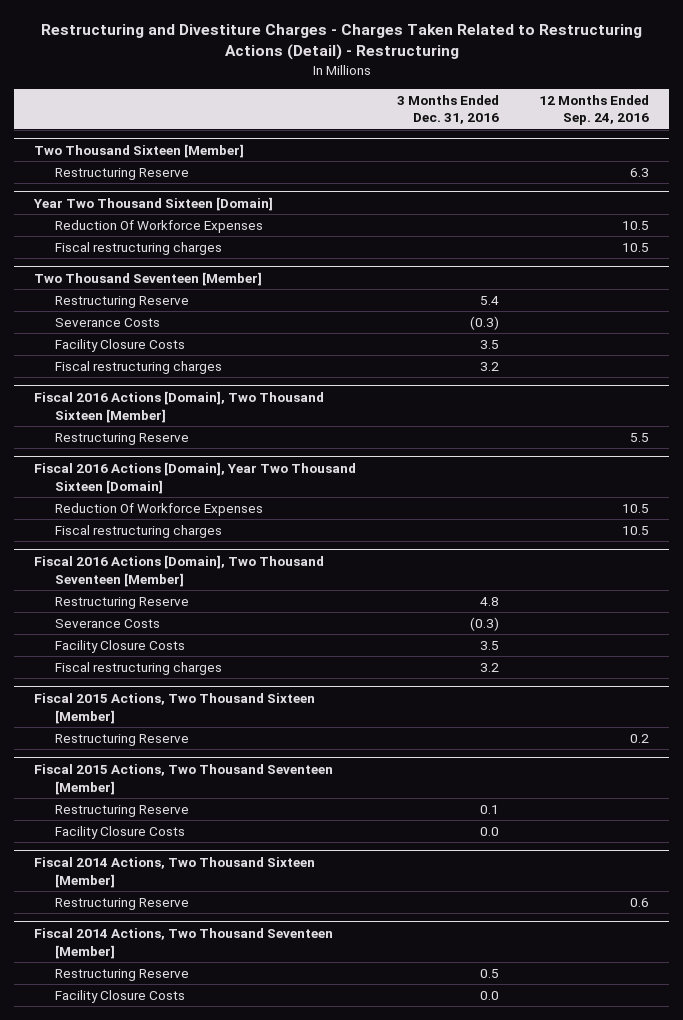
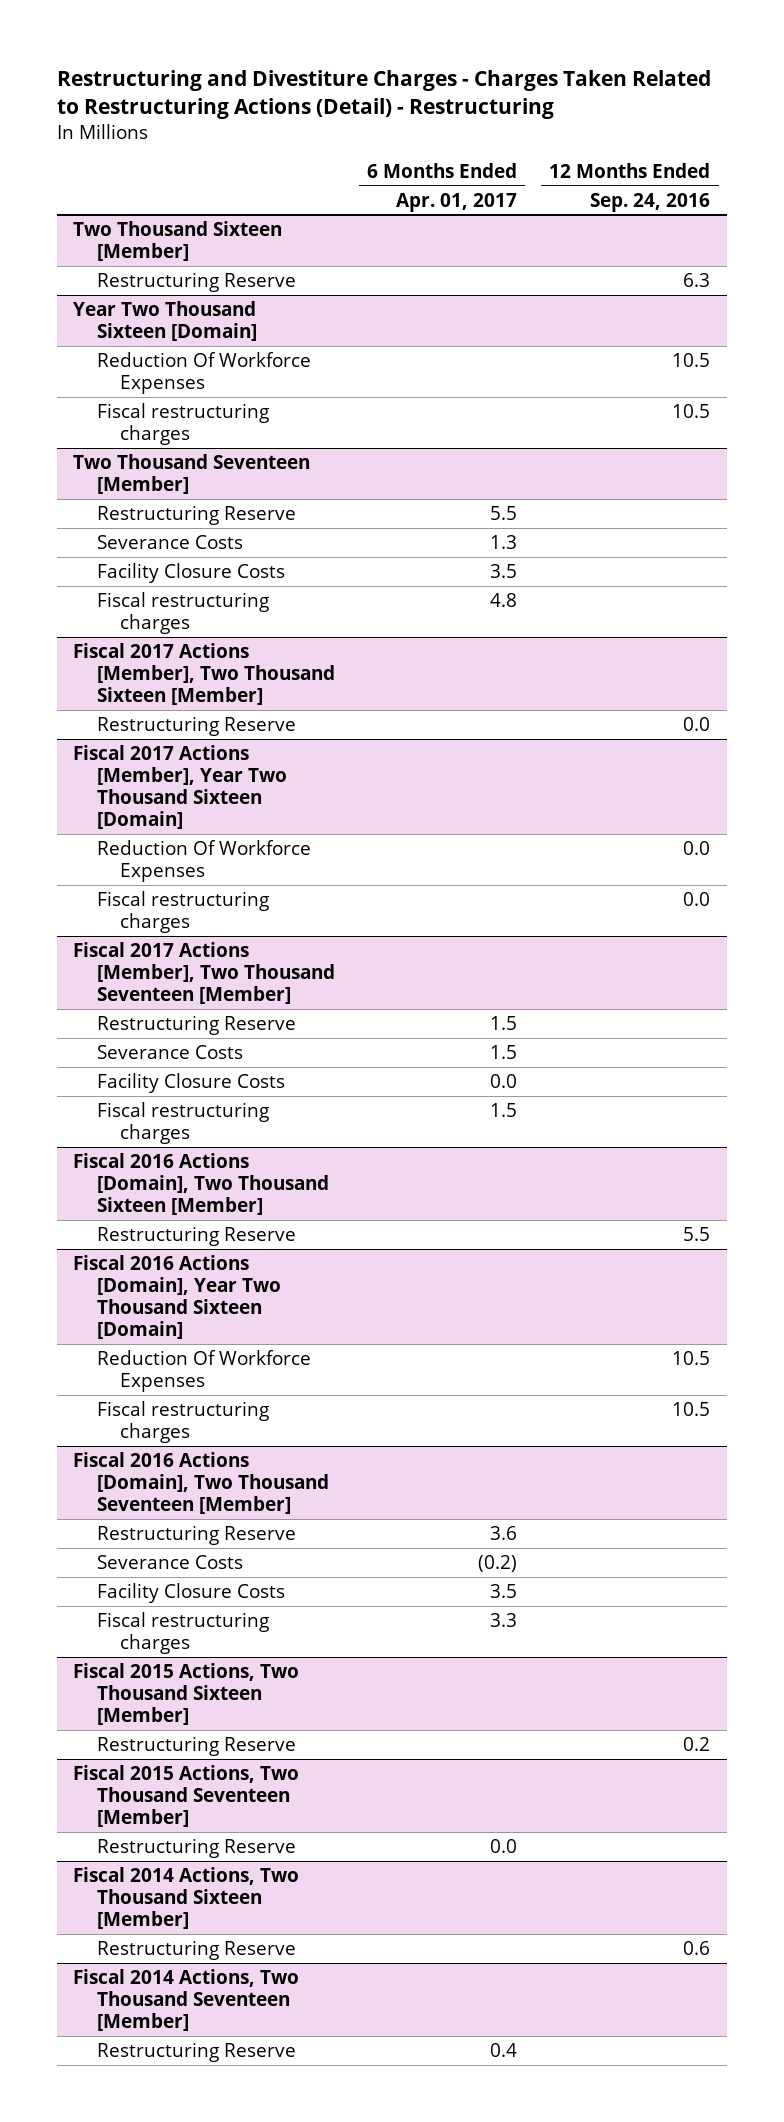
- | 3 Months Ended Dec. 31, 2016 | 12 Months Ended Sep. 24, 2016
+ | 6 Months Ended Apr. 01, 2017 | 12 Months Ended Sep. 24, 2016
+ Fiscal 2017 Actions [Member], Two Thousand Sixteen [Member]
+ Restructuring Reserve | | 0.0
+ Fiscal 2017 Actions [Member], Year Two Thousand Sixteen [Domain]
+ Reduction Of Workforce Expenses | | 0.0
+ Fiscal restructuring charges | | 0.0
+ Fiscal 2017 Actions [Member], Two Thousand Seventeen [Member]
+ Restructuring Reserve | 1.5 |
+ Severance Costs | 1.5 |
+ Facility Closure Costs | 0.0 |
+ Fiscal restructuring charges | 1.5 |
@ Fiscal 2015 Actions, Two Thousand Seventeen [Member]
- Facility Closure Costs | 0.0 |
@ Fiscal 2014 Actions, Two Thousand Seventeen [Member]
- Facility Closure Costs | 0.0 |

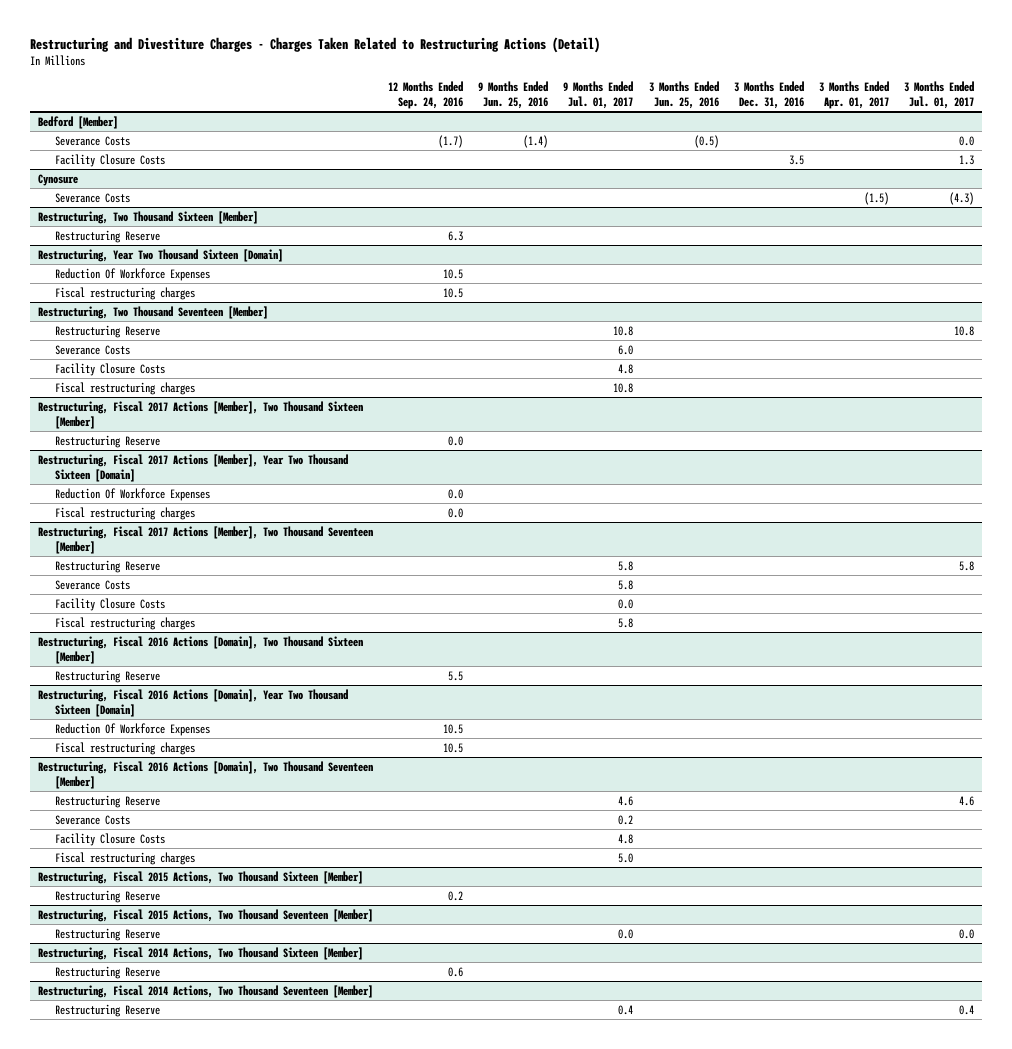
- Restructuring and Divestiture Charges - Charges Taken Related to Restructuring Actions (Detail) - Restructuring
+ Restructuring and Divestiture Charges - Charges Taken Related to Restructuring Actions (Detail)
- | 6 Months Ended Apr. 01, 2017 | 12 Months Ended Sep. 24, 2016
+ | 12 Months Ended Sep. 24, 2016 | 9 Months Ended Jun. 25, 2016 | 9 Months Ended Jul. 01, 2017 | 3 Months Ended Jun. 25, 2016 | 3 Months Ended Dec. 31, 2016 | 3 Months Ended Apr. 01, 2017 | 3 Months Ended Jul. 01, 2017
- Two Thousand Sixteen [Member]
+ Bedford [Member]
+ Severance Costs | (1.7) | (1.4) | | (0.5) | | | 0.0
+ Facility Closure Costs | | | | | 3.5 | | 1.3
+ Cynosure
+ Severance Costs | | | | | | (1.5) | (4.3)
+ Restructuring, Two Thousand Sixteen [Member]
- Year Two Thousand Sixteen [Domain]
+ Restructuring, Year Two Thousand Sixteen [Domain]
- Two Thousand Seventeen [Member]
+ Restructuring, Two Thousand Seventeen [Member]
- Fiscal 2017 Actions [Member], Two Thousand Sixteen [Member]
+ Restructuring, Fiscal 2017 Actions [Member], Two Thousand Sixteen [Member]
- Fiscal 2017 Actions [Member], Year Two Thousand Sixteen [Domain]
+ Restructuring, Fiscal 2017 Actions [Member], Year Two Thousand Sixteen [Domain]
- Fiscal 2017 Actions [Member], Two Thousand Seventeen [Member]
+ Restructuring, Fiscal 2017 Actions [Member], Two Thousand Seventeen [Member]
- Fiscal 2016 Actions [Domain], Two Thousand Sixteen [Member]
+ Restructuring, Fiscal 2016 Actions [Domain], Two Thousand Sixteen [Member]
- Fiscal 2016 Actions [Domain], Year Two Thousand Sixteen [Domain]
+ Restructuring, Fiscal 2016 Actions [Domain], Year Two Thousand Sixteen [Domain]
- Fiscal 2016 Actions [Domain], Two Thousand Seventeen [Member]
+ Restructuring, Fiscal 2016 Actions [Domain], Two Thousand Seventeen [Member]
- Fiscal 2015 Actions, Two Thousand Sixteen [Member]
+ Restructuring, Fiscal 2015 Actions, Two Thousand Sixteen [Member]
- Fiscal 2015 Actions, Two Thousand Seventeen [Member]
+ Restructuring, Fiscal 2015 Actions, Two Thousand Seventeen [Member]
- Fiscal 2014 Actions, Two Thousand Sixteen [Member]
+ Restructuring, Fiscal 2014 Actions, Two Thousand Sixteen [Member]
- Fiscal 2014 Actions, Two Thousand Seventeen [Member]
+ Restructuring, Fiscal 2014 Actions, Two Thousand Seventeen [Member]

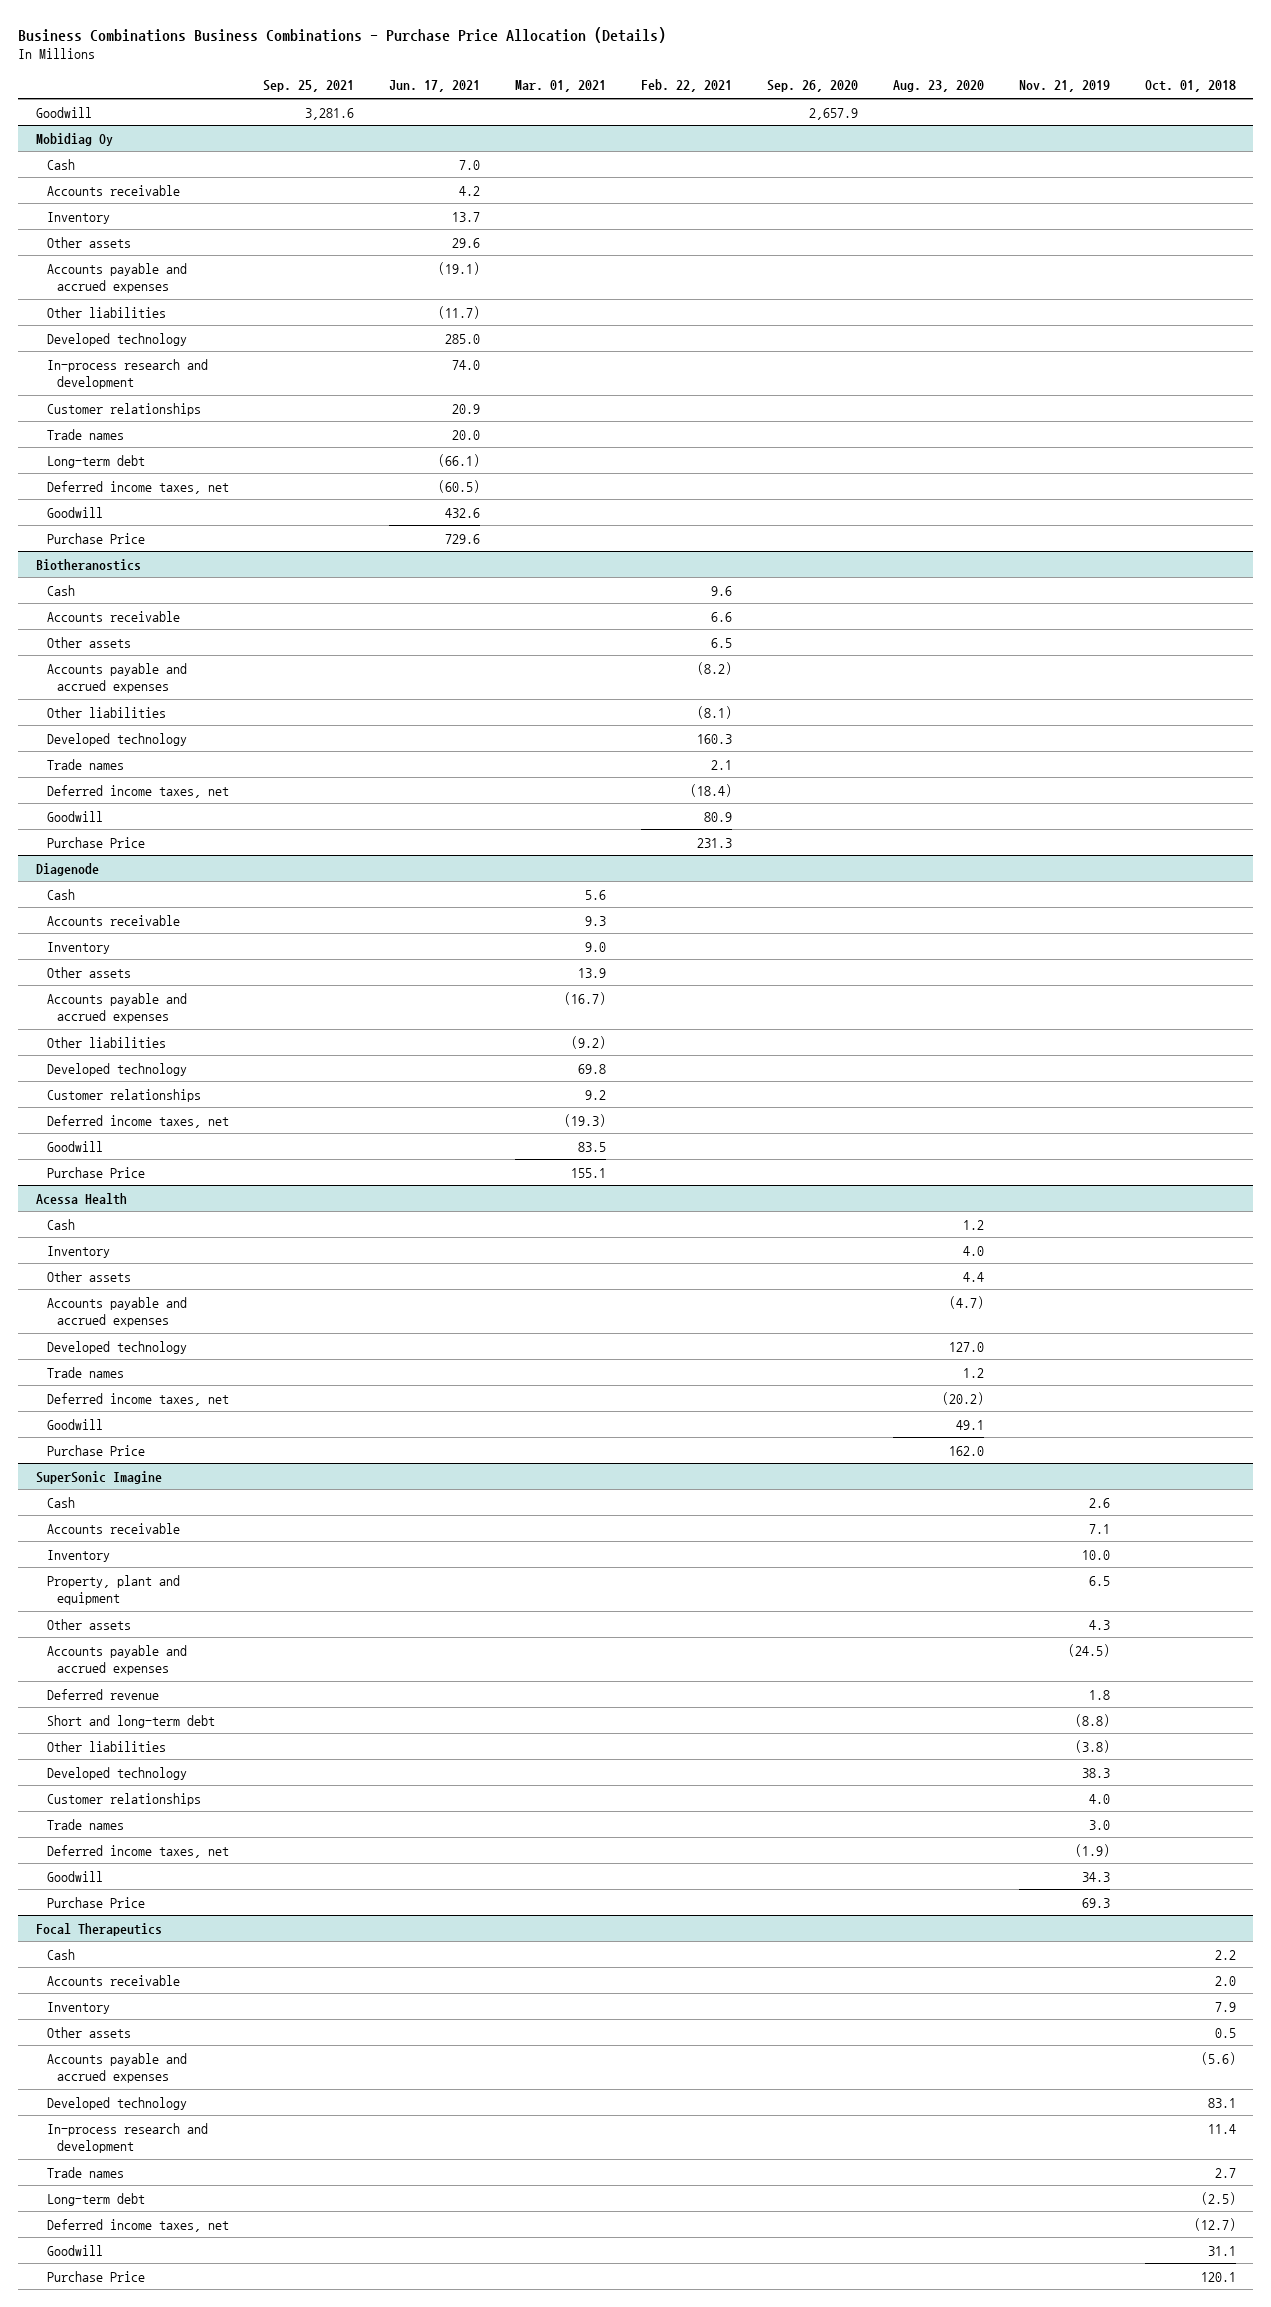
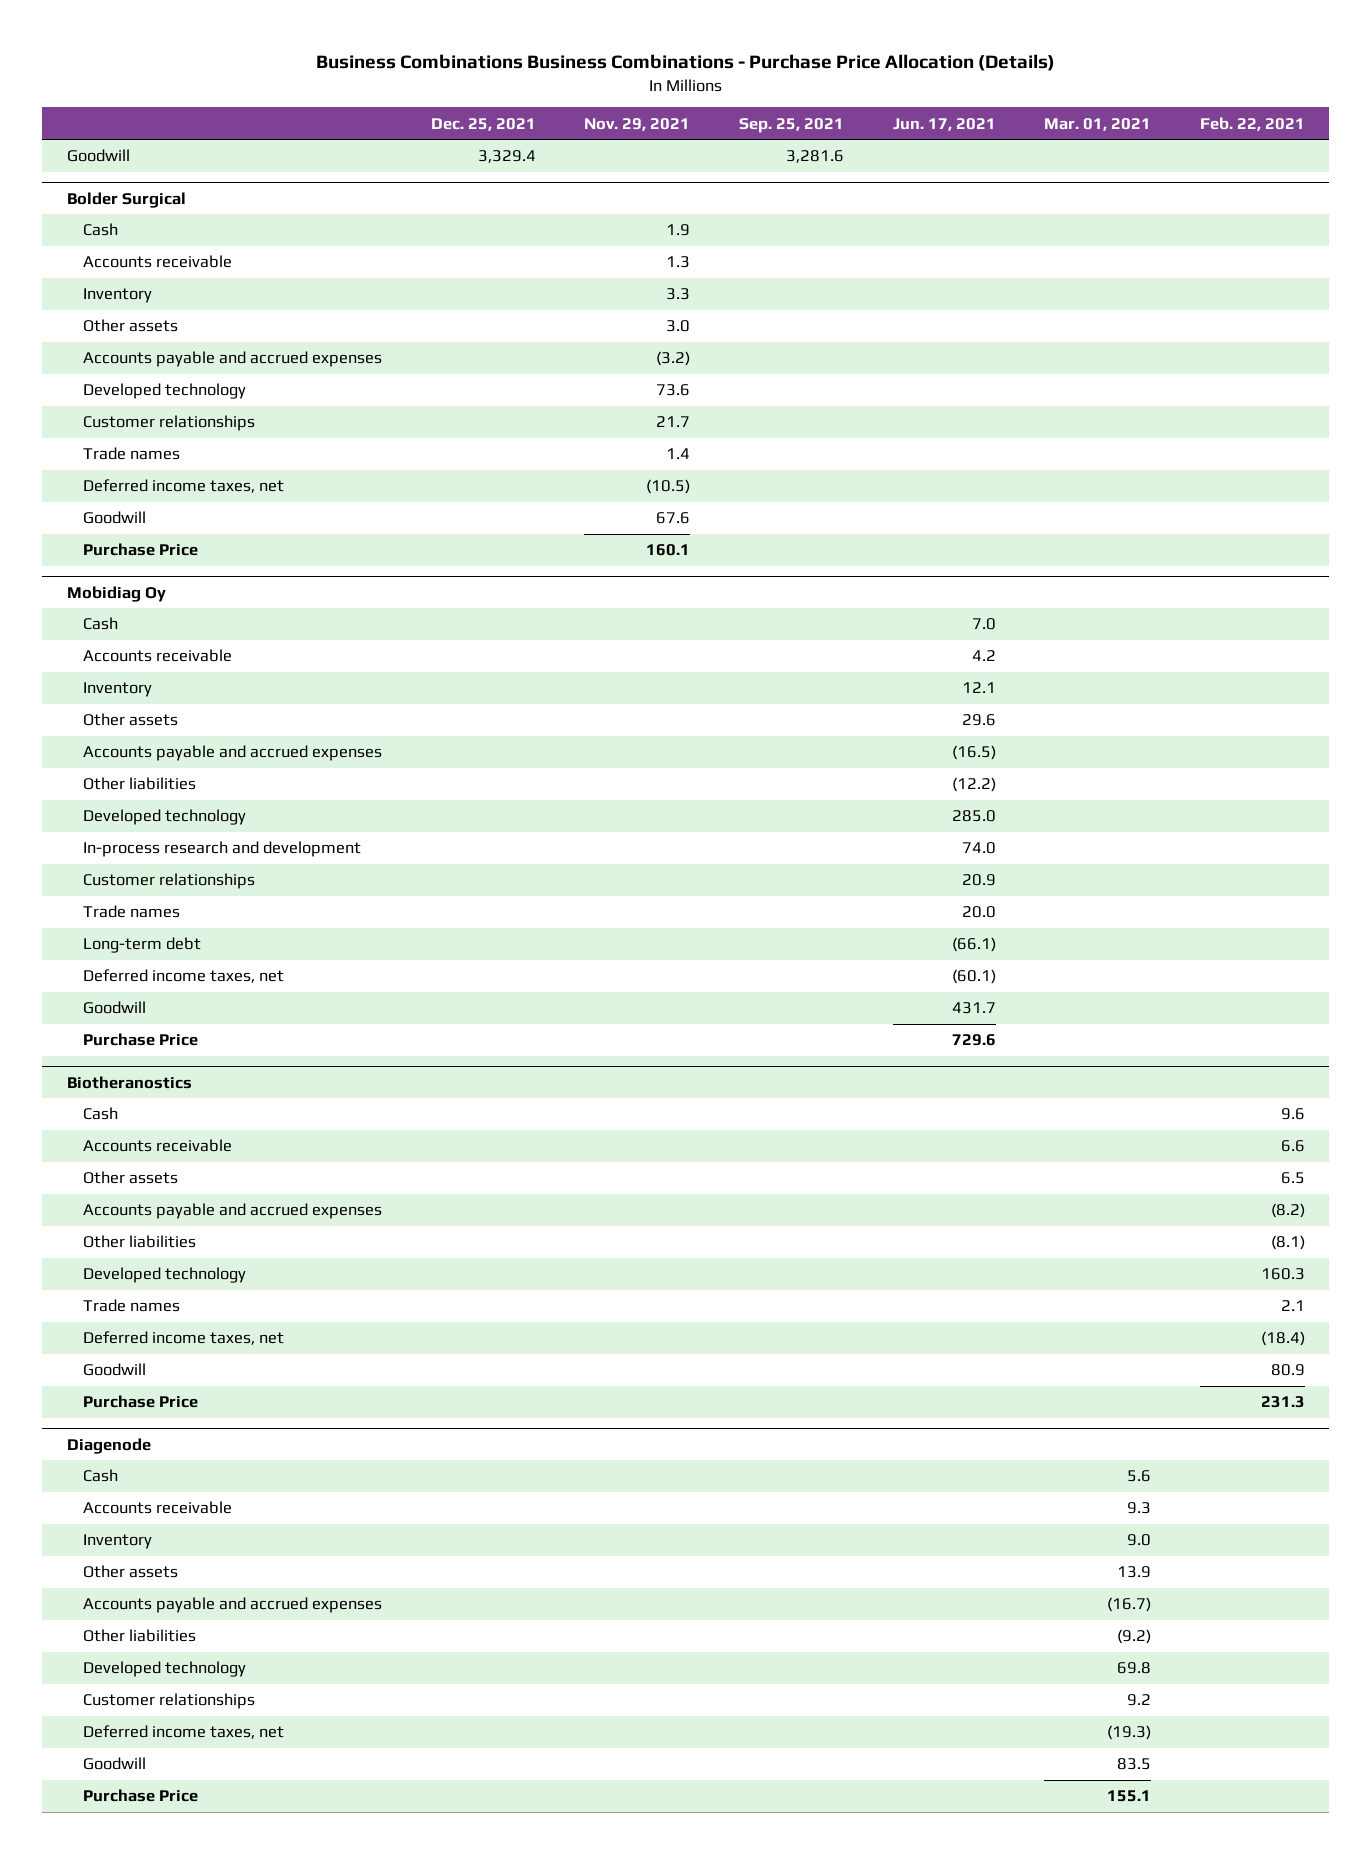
- | Sep. 25, 2021 | Jun. 17, 2021 | Mar. 01, 2021 | Feb. 22, 2021 | Sep. 26, 2020 | Aug. 23, 2020 | Nov. 21, 2019 | Oct. 01, 2018
+ | Dec. 25, 2021 | Nov. 29, 2021 | Sep. 25, 2021 | Jun. 17, 2021 | Mar. 01, 2021 | Feb. 22, 2021
+ Bolder Surgical
+ Cash | | 1.9 | | | |
+ Accounts receivable | | 1.3 | | | |
+ Inventory | | 3.3 | | | |
+ Other assets | | 3.0 | | | |
+ Accounts payable and accrued expenses | | (3.2) | | | |
+ Developed technology | | 73.6 | | | |
+ Customer relationships | | 21.7 | | | |
+ Trade names | | 1.4 | | | |
+ Deferred income taxes, net | | (10.5) | | | |
+ Goodwill | | 67.6 | | | |
+ Purchase Price | | 160.1 | | | |
@ Mobidiag Oy
- Inventory | | 13.7 | | | | | |
+ Inventory | | | | 12.1 | |
- Accounts payable and accrued expenses | | (19.1) | | | | | |
- Other liabilities | | (11.7) | | | | | |
+ Accounts payable and accrued expenses | | | | (16.5) | |
+ Other liabilities | | | | (12.2) | |
- Deferred income taxes, net | | (60.5) | | | | | |
- Goodwill | | 432.6 | | | | | |
+ Deferred income taxes, net | | | | (60.1) | |
+ Goodwill | | | | 431.7 | |
- Acessa Health
- Cash | | | | | | 1.2 | |
- Inventory | | | | | | 4.0 | |
- Other assets | | | | | | 4.4 | |
- Accounts payable and accrued expenses | | | | | | (4.7) | |
- Developed technology | | | | | | 127.0 | |
- Trade names | | | | | | 1.2 | |
- Deferred income taxes, net | | | | | | (20.2) | |
- Goodwill | | | | | | 49.1 | |
- Purchase Price | | | | | | 162.0 | |
- SuperSonic Imagine
- Cash | | | | | | | 2.6 |
- Accounts receivable | | | | | | | 7.1 |
- Inventory | | | | | | | 10.0 |
- Property, plant and equipment | | | | | | | 6.5 |
- Other assets | | | | | | | 4.3 |
- Accounts payable and accrued expenses | | | | | | | (24.5) |
- Deferred revenue | | | | | | | 1.8 |
- Short and long-term debt | | | | | | | (8.8) |
- Other liabilities | | | | | | | (3.8) |
- Developed technology | | | | | | | 38.3 |
- Customer relationships | | | | | | | 4.0 |
- Trade names | | | | | | | 3.0 |
- Deferred income taxes, net | | | | | | | (1.9) |
- Goodwill | | | | | | | 34.3 |
- Purchase Price | | | | | | | 69.3 |
- Focal Therapeutics
- Cash | | | | | | | | 2.2
- Accounts receivable | | | | | | | | 2.0
- Inventory | | | | | | | | 7.9
- Other assets | | | | | | | | 0.5
- Accounts payable and accrued expenses | | | | | | | | (5.6)
- Developed technology | | | | | | | | 83.1
- In-process research and development | | | | | | | | 11.4
- Trade names | | | | | | | | 2.7
- Long-term debt | | | | | | | | (2.5)
- Deferred income taxes, net | | | | | | | | (12.7)
- Goodwill | | | | | | | | 31.1
- Purchase Price | | | | | | | | 120.1

